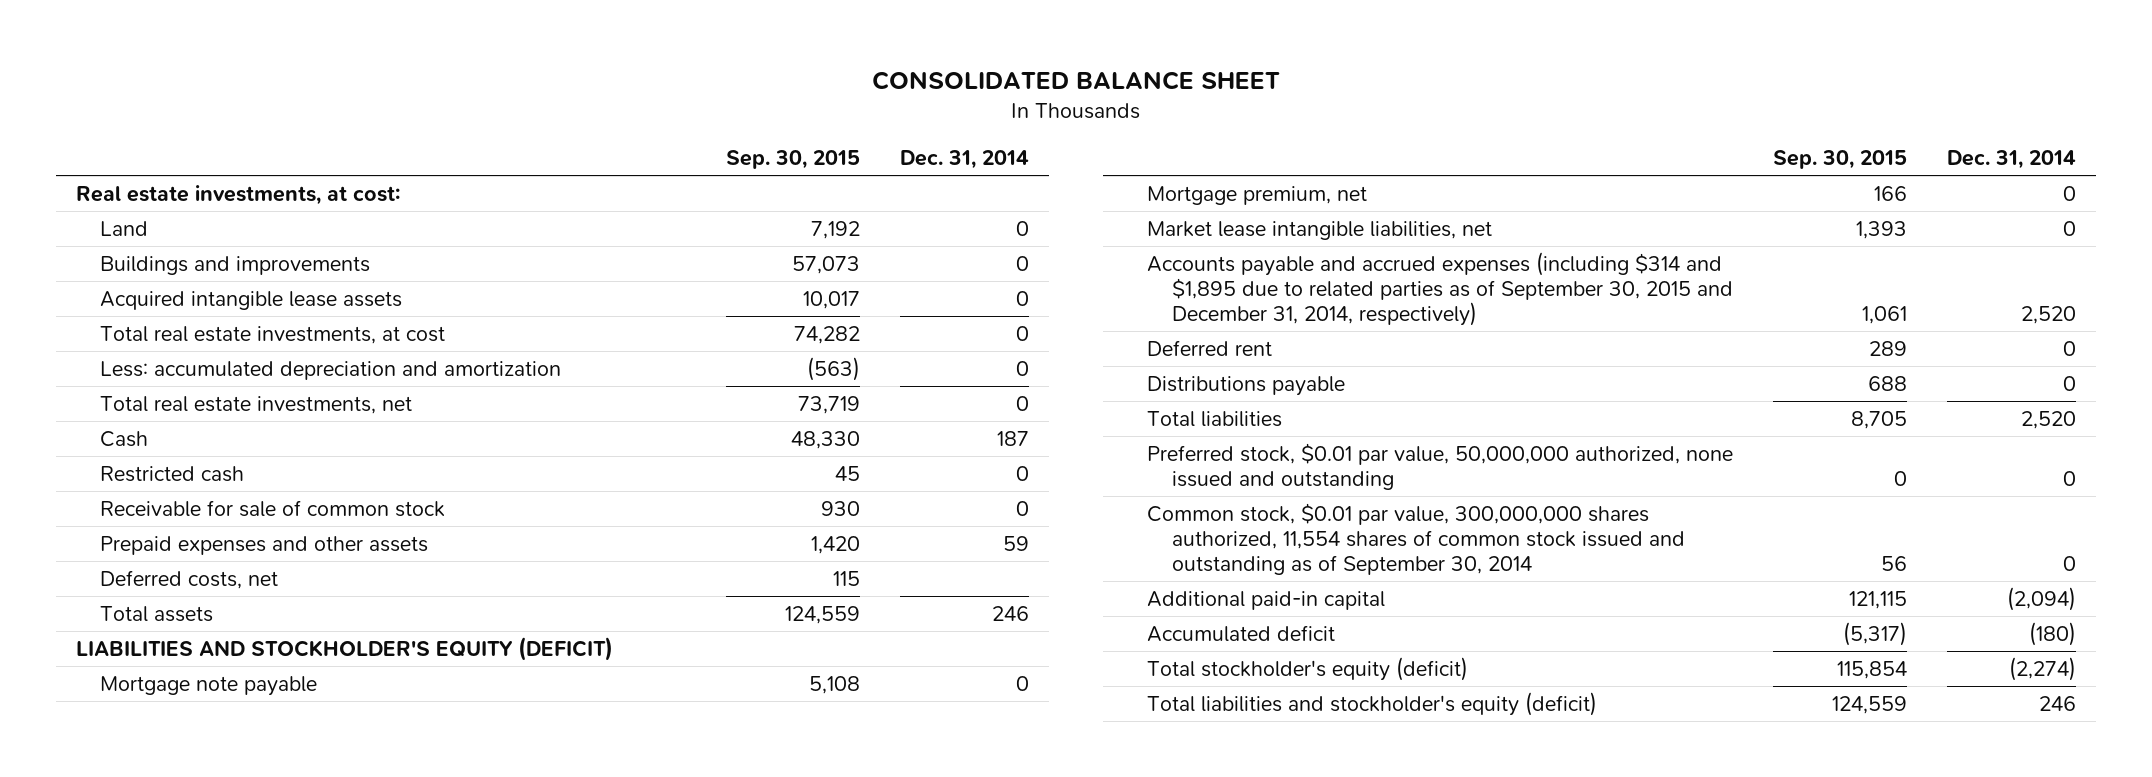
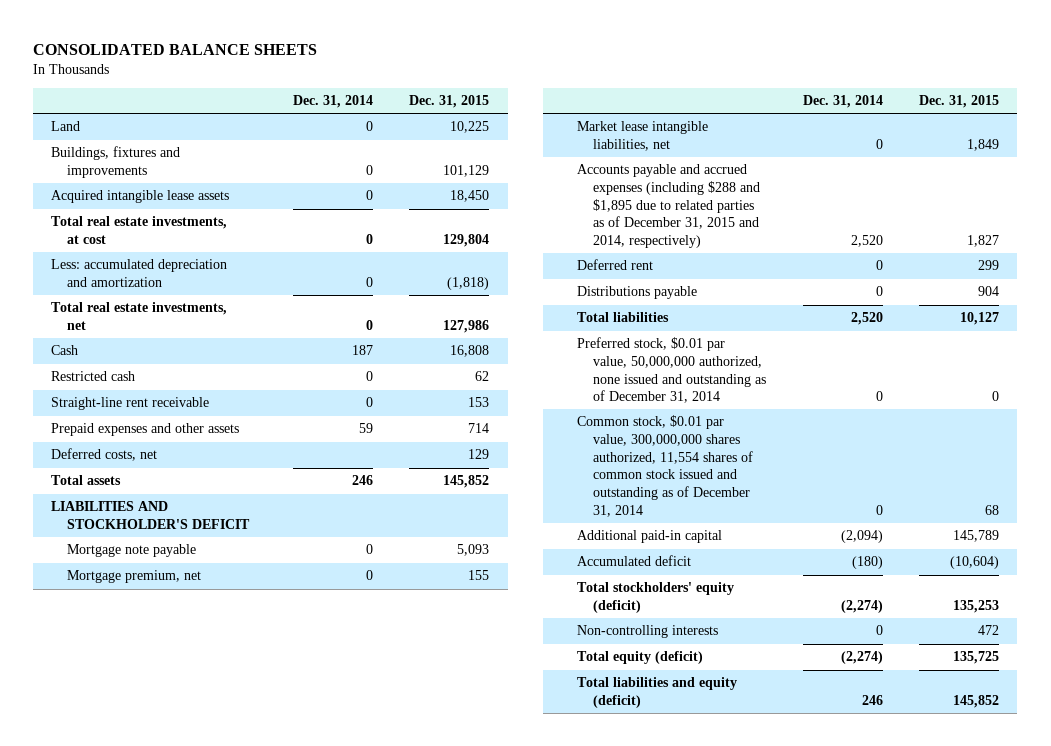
- CONSOLIDATED BALANCE SHEET
+ CONSOLIDATED BALANCE SHEETS
- | Sep. 30, 2015 | Dec. 31, 2014
+ | Dec. 31, 2014 | Dec. 31, 2015
- Real estate investments, at cost:
- Buildings and improvements | 57,073 | 0
+ Buildings, fixtures and improvements | 0 | 101,129
- Receivable for sale of common stock | 930 | 0
+ Straight-line rent receivable | 0 | 153
- LIABILITIES AND STOCKHOLDER'S EQUITY (DEFICIT)
+ LIABILITIES AND STOCKHOLDER'S DEFICIT
- Accounts payable and accrued expenses (including $314 and $1,895 due to related parties as of September 30, 2015 and December 31, 2014, respectively) | 1,061 | 2,520
+ Accounts payable and accrued expenses (including $288 and $1,895 due to related parties as of December 31, 2015 and 2014, respectively) | 2,520 | 1,827
- Preferred stock, $0.01 par value, 50,000,000 authorized, none issued and outstanding | 0 | 0
- Common stock, $0.01 par value, 300,000,000 shares authorized, 11,554 shares of common stock issued and outstanding as of September 30, 2014 | 56 | 0
+ Preferred stock, $0.01 par value, 50,000,000 authorized, none issued and outstanding as of December 31, 2014 | 0 | 0
+ Common stock, $0.01 par value, 300,000,000 shares authorized, 11,554 shares of common stock issued and outstanding as of December 31, 2014 | 0 | 68
- Total stockholder's equity (deficit) | 115,854 | (2,274)
- Total liabilities and stockholder's equity (deficit) | 124,559 | 246
+ Total stockholders' equity (deficit) | (2,274) | 135,253
+ Non-controlling interests | 0 | 472
+ Total equity (deficit) | (2,274) | 135,725
+ Total liabilities and equity (deficit) | 246 | 145,852

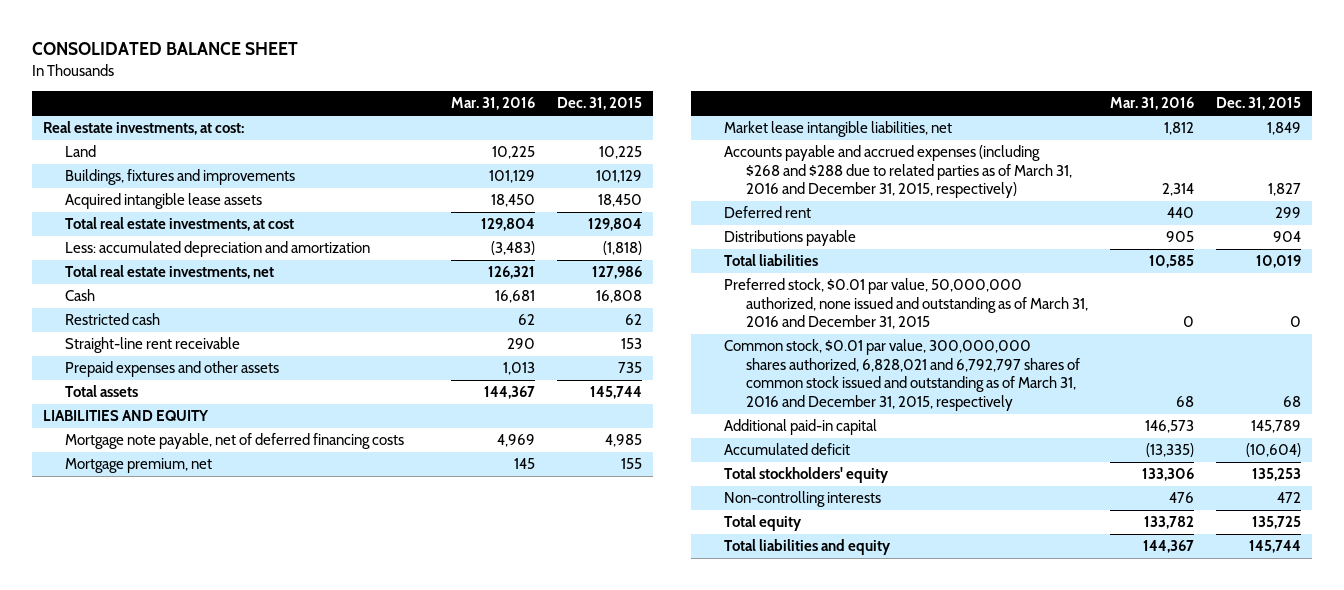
- CONSOLIDATED BALANCE SHEETS
+ CONSOLIDATED BALANCE SHEET
- | Dec. 31, 2014 | Dec. 31, 2015
+ | Mar. 31, 2016 | Dec. 31, 2015
+ Real estate investments, at cost:
- Prepaid expenses and other assets | 59 | 714
- Deferred costs, net | | 129
- Total assets | 246 | 145,852
- LIABILITIES AND STOCKHOLDER'S DEFICIT
- Mortgage note payable | 0 | 5,093
+ Prepaid expenses and other assets | 1,013 | 735
+ Total assets | 144,367 | 145,744
+ LIABILITIES AND EQUITY
+ Mortgage note payable, net of deferred financing costs | 4,969 | 4,985
- Accounts payable and accrued expenses (including $288 and $1,895 due to related parties as of December 31, 2015 and 2014, respectively) | 2,520 | 1,827
+ Accounts payable and accrued expenses (including $268 and $288 due to related parties as of March 31, 2016 and December 31, 2015, respectively) | 2,314 | 1,827
- Total liabilities | 2,520 | 10,127
- Preferred stock, $0.01 par value, 50,000,000 authorized, none issued and outstanding as of December 31, 2014 | 0 | 0
- Common stock, $0.01 par value, 300,000,000 shares authorized, 11,554 shares of common stock issued and outstanding as of December 31, 2014 | 0 | 68
+ Total liabilities | 10,585 | 10,019
+ Preferred stock, $0.01 par value, 50,000,000 authorized, none issued and outstanding as of March 31, 2016 and December 31, 2015 | 0 | 0
+ Common stock, $0.01 par value, 300,000,000 shares authorized, 6,828,021 and 6,792,797 shares of common stock issued and outstanding as of March 31, 2016 and December 31, 2015, respectively | 68 | 68
- Total stockholders' equity (deficit) | (2,274) | 135,253
+ Total stockholders' equity | 133,306 | 135,253
- Total equity (deficit) | (2,274) | 135,725
- Total liabilities and equity (deficit) | 246 | 145,852
+ Total equity | 133,782 | 135,725
+ Total liabilities and equity | 144,367 | 145,744

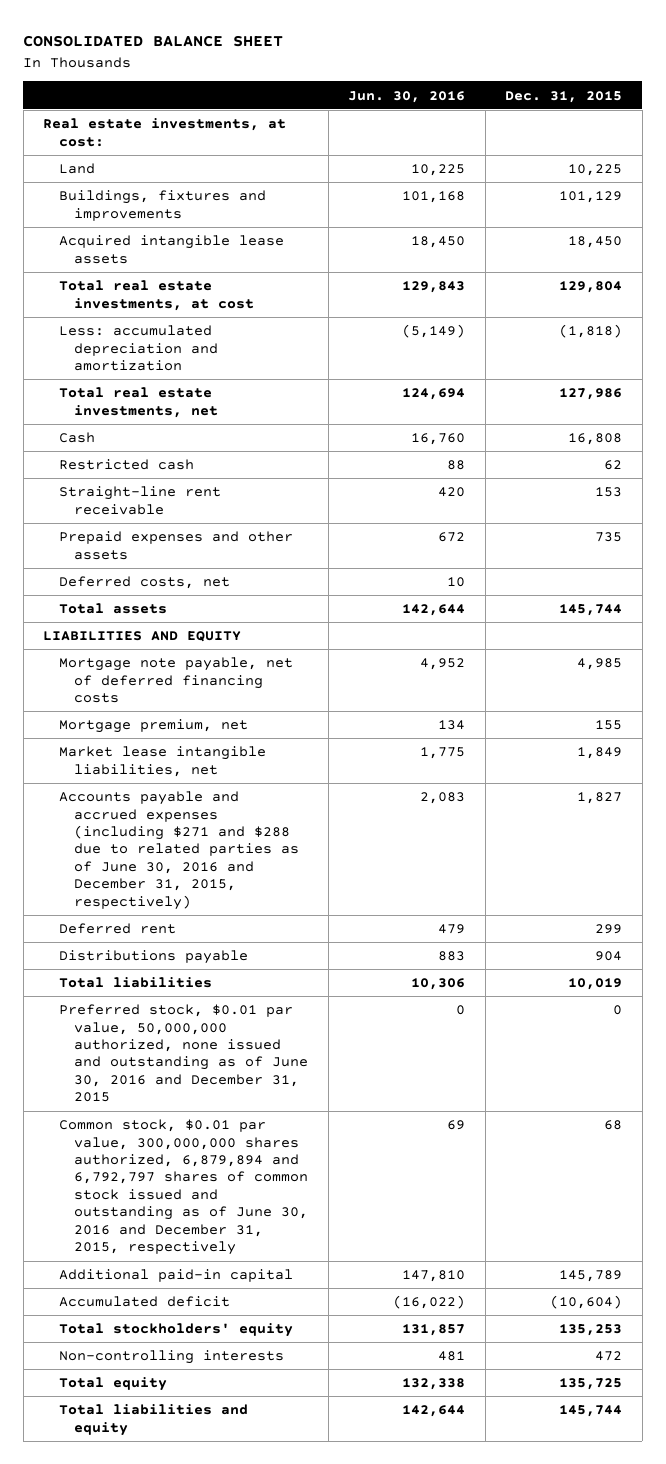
- | Mar. 31, 2016 | Dec. 31, 2015
+ | Jun. 30, 2016 | Dec. 31, 2015
+ Deferred costs, net | 10 |
- Accounts payable and accrued expenses (including $268 and $288 due to related parties as of March 31, 2016 and December 31, 2015, respectively) | 2,314 | 1,827
+ Accounts payable and accrued expenses (including $271 and $288 due to related parties as of June 30, 2016 and December 31, 2015, respectively) | 2,083 | 1,827
- Preferred stock, $0.01 par value, 50,000,000 authorized, none issued and outstanding as of March 31, 2016 and December 31, 2015 | 0 | 0
- Common stock, $0.01 par value, 300,000,000 shares authorized, 6,828,021 and 6,792,797 shares of common stock issued and outstanding as of March 31, 2016 and December 31, 2015, respectively | 68 | 68
+ Preferred stock, $0.01 par value, 50,000,000 authorized, none issued and outstanding as of June 30, 2016 and December 31, 2015 | 0 | 0
+ Common stock, $0.01 par value, 300,000,000 shares authorized, 6,879,894 and 6,792,797 shares of common stock issued and outstanding as of June 30, 2016 and December 31, 2015, respectively | 69 | 68

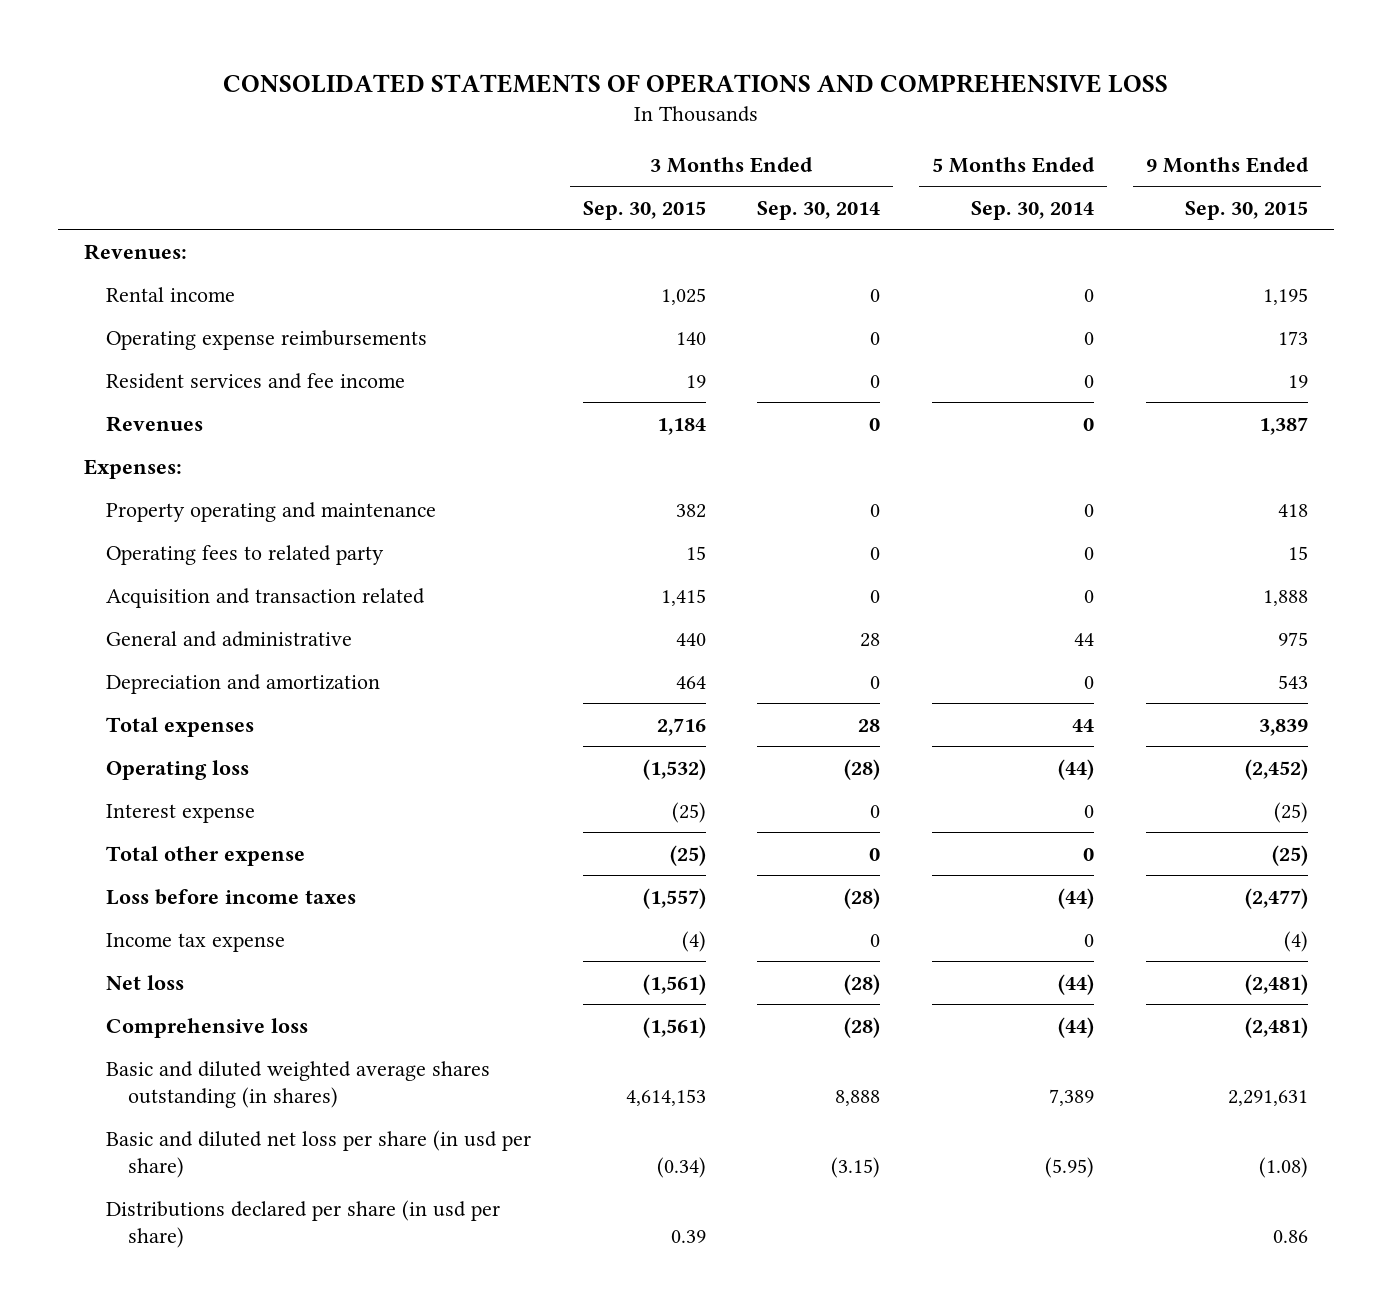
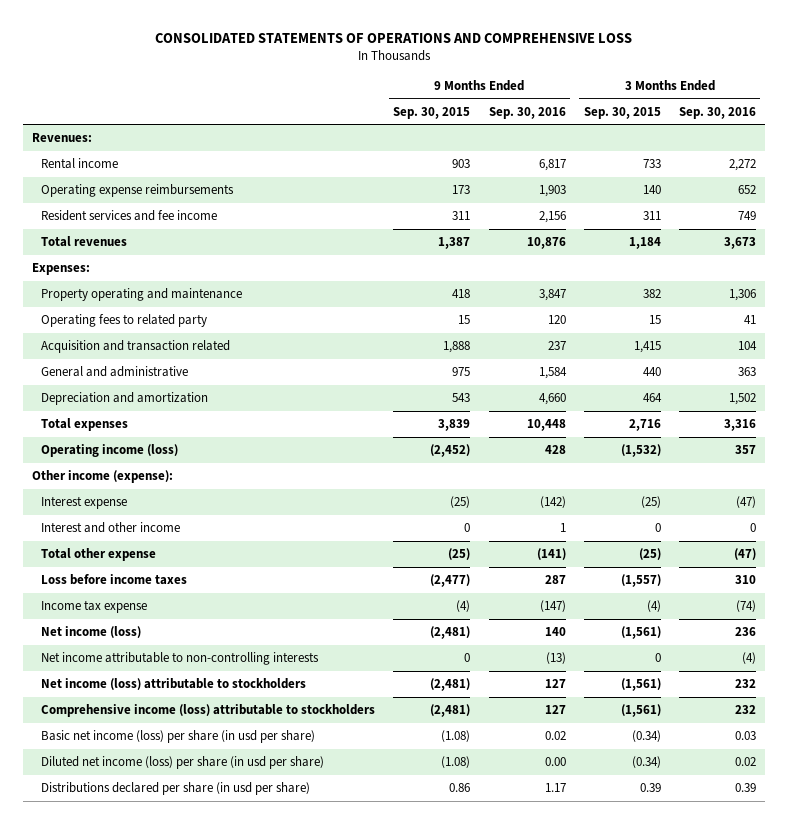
- | 3 Months Ended Sep. 30, 2015 | 3 Months Ended Sep. 30, 2014 | 5 Months Ended Sep. 30, 2014 | 9 Months Ended Sep. 30, 2015
+ | 9 Months Ended Sep. 30, 2015 | 9 Months Ended Sep. 30, 2016 | 3 Months Ended Sep. 30, 2015 | 3 Months Ended Sep. 30, 2016
- Rental income | 1,025 | 0 | 0 | 1,195
+ Rental income | 903 | 6,817 | 733 | 2,272
- Resident services and fee income | 19 | 0 | 0 | 19
- Revenues | 1,184 | 0 | 0 | 1,387
+ Resident services and fee income | 311 | 2,156 | 311 | 749
+ Total revenues | 1,387 | 10,876 | 1,184 | 3,673
- Operating loss | (1,532) | (28) | (44) | (2,452)
+ Operating income (loss) | (2,452) | 428 | (1,532) | 357
+ Other income (expense):
+ Interest and other income | 0 | 1 | 0 | 0
- Net loss | (1,561) | (28) | (44) | (2,481)
- Comprehensive loss | (1,561) | (28) | (44) | (2,481)
- Basic and diluted weighted average shares outstanding (in shares) | 4,614,153 | 8,888 | 7,389 | 2,291,631
- Basic and diluted net loss per share (in usd per share) | (0.34) | (3.15) | (5.95) | (1.08)
+ Net income (loss) | (2,481) | 140 | (1,561) | 236
+ Net income attributable to non-controlling interests | 0 | (13) | 0 | (4)
+ Net income (loss) attributable to stockholders | (2,481) | 127 | (1,561) | 232
+ Comprehensive income (loss) attributable to stockholders | (2,481) | 127 | (1,561) | 232
+ Basic net income (loss) per share (in usd per share) | (1.08) | 0.02 | (0.34) | 0.03
+ Diluted net income (loss) per share (in usd per share) | (1.08) | 0.00 | (0.34) | 0.02

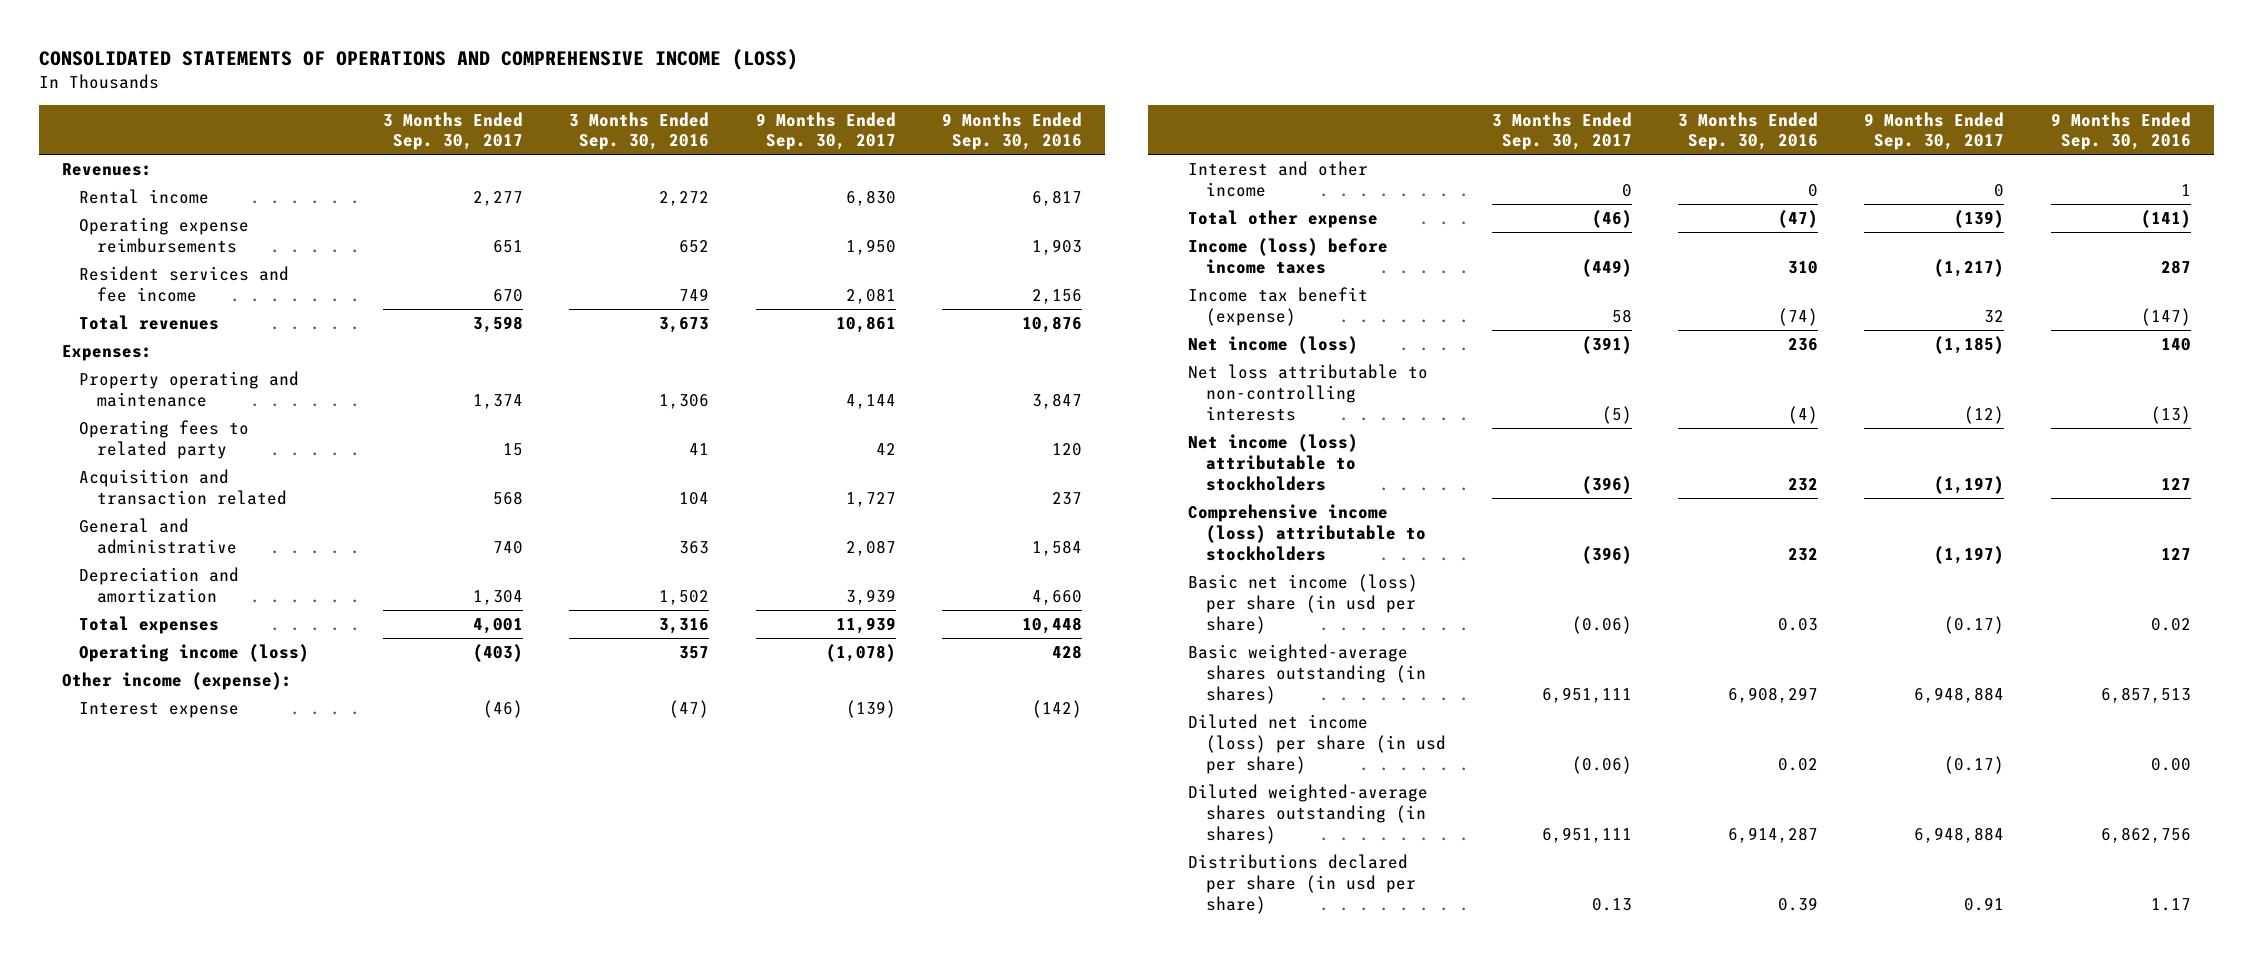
- CONSOLIDATED STATEMENTS OF OPERATIONS AND COMPREHENSIVE LOSS
+ CONSOLIDATED STATEMENTS OF OPERATIONS AND COMPREHENSIVE INCOME (LOSS)
- | 9 Months Ended Sep. 30, 2015 | 9 Months Ended Sep. 30, 2016 | 3 Months Ended Sep. 30, 2015 | 3 Months Ended Sep. 30, 2016
+ | 3 Months Ended Sep. 30, 2017 | 3 Months Ended Sep. 30, 2016 | 9 Months Ended Sep. 30, 2017 | 9 Months Ended Sep. 30, 2016
- Loss before income taxes | (2,477) | 287 | (1,557) | 310
- Income tax expense | (4) | (147) | (4) | (74)
+ Income (loss) before income taxes | (449) | 310 | (1,217) | 287
+ Income tax benefit (expense) | 58 | (74) | 32 | (147)
- Net income attributable to non-controlling interests | 0 | (13) | 0 | (4)
+ Net loss attributable to non-controlling interests | (5) | (4) | (12) | (13)
+ Basic weighted-average shares outstanding (in shares) | 6,951,111 | 6,908,297 | 6,948,884 | 6,857,513
+ Diluted weighted-average shares outstanding (in shares) | 6,951,111 | 6,914,287 | 6,948,884 | 6,862,756

